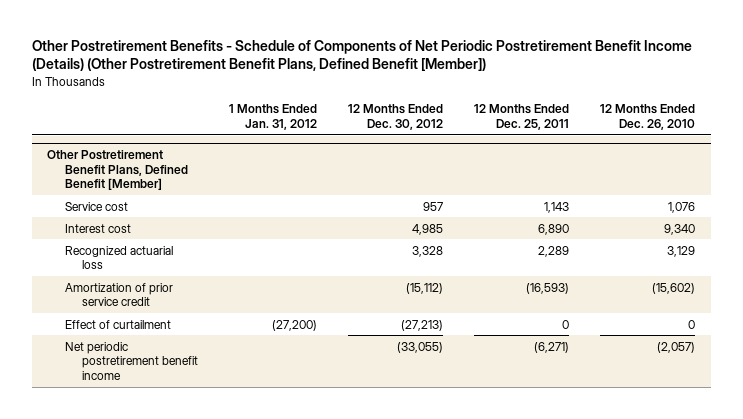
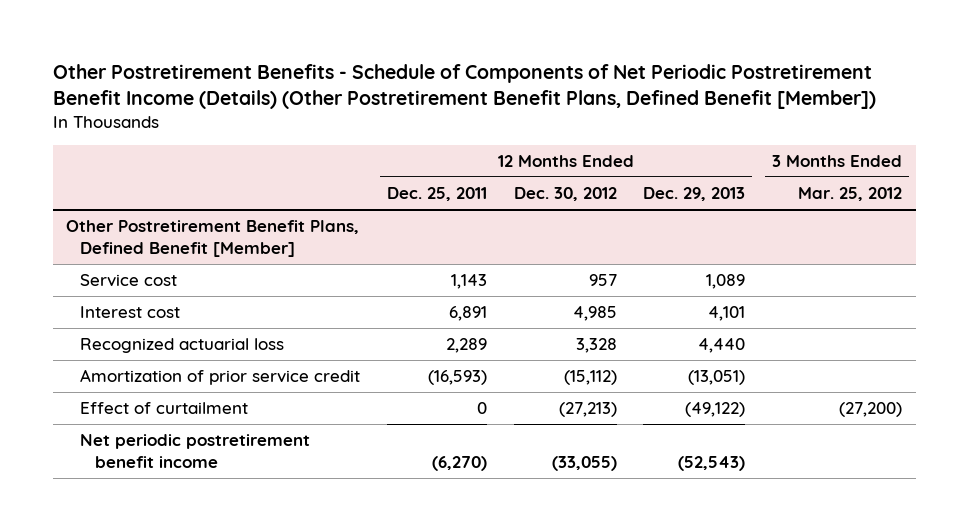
- | 1 Months Ended Jan. 31, 2012 | 12 Months Ended Dec. 30, 2012 | 12 Months Ended Dec. 25, 2011 | 12 Months Ended Dec. 26, 2010
+ | 12 Months Ended Dec. 25, 2011 | 12 Months Ended Dec. 30, 2012 | 12 Months Ended Dec. 29, 2013 | 3 Months Ended Mar. 25, 2012
@ Other Postretirement Benefit Plans, Defined Benefit [Member]
- Interest cost | | 4,985 | 6,890 | 9,340
+ Interest cost | 6,891 | 4,985 | 4,101 |
- Net periodic postretirement benefit income | | (33,055) | (6,271) | (2,057)
+ Net periodic postretirement benefit income | (6,270) | (33,055) | (52,543) |

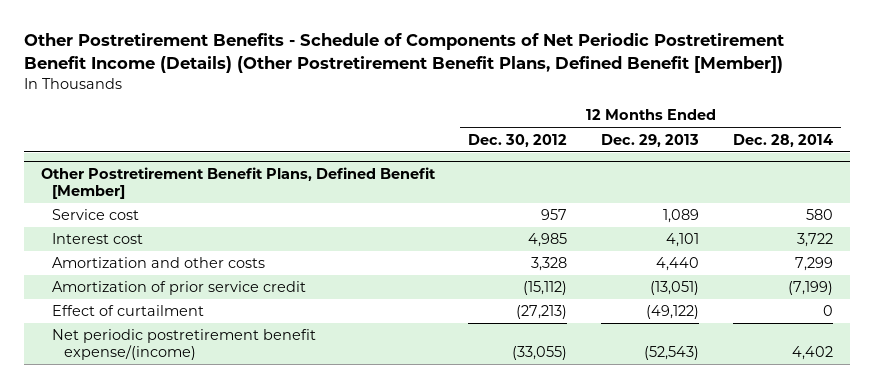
- | 12 Months Ended Dec. 25, 2011 | 12 Months Ended Dec. 30, 2012 | 12 Months Ended Dec. 29, 2013 | 3 Months Ended Mar. 25, 2012
+ | 12 Months Ended Dec. 30, 2012 | 12 Months Ended Dec. 29, 2013 | 12 Months Ended Dec. 28, 2014
@ Other Postretirement Benefit Plans, Defined Benefit [Member]
- Recognized actuarial loss | 2,289 | 3,328 | 4,440 |
+ Amortization and other costs | 3,328 | 4,440 | 7,299
- Net periodic postretirement benefit income | (6,270) | (33,055) | (52,543) |
+ Net periodic postretirement benefit expense/(income) | (33,055) | (52,543) | 4,402

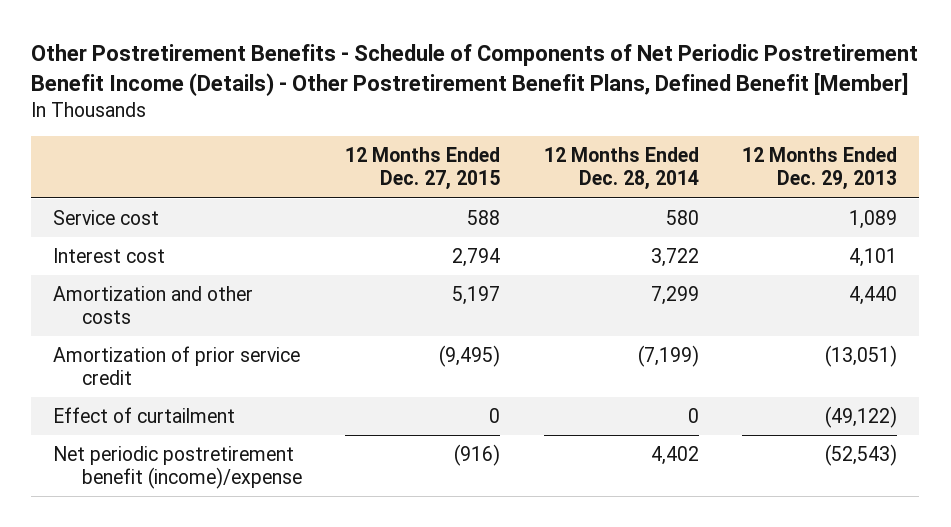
- Other Postretirement Benefits - Schedule of Components of Net Periodic Postretirement Benefit Income (Details) (Other Postretirement Benefit Plans, Defined Benefit [Member])
+ Other Postretirement Benefits - Schedule of Components of Net Periodic Postretirement Benefit Income (Details) - Other Postretirement Benefit Plans, Defined Benefit [Member]
- | 12 Months Ended Dec. 30, 2012 | 12 Months Ended Dec. 29, 2013 | 12 Months Ended Dec. 28, 2014
+ | 12 Months Ended Dec. 27, 2015 | 12 Months Ended Dec. 28, 2014 | 12 Months Ended Dec. 29, 2013
- Other Postretirement Benefit Plans, Defined Benefit [Member]
- Net periodic postretirement benefit expense/(income) | (33,055) | (52,543) | 4,402
+ Net periodic postretirement benefit (income)/expense | (916) | 4,402 | (52,543)

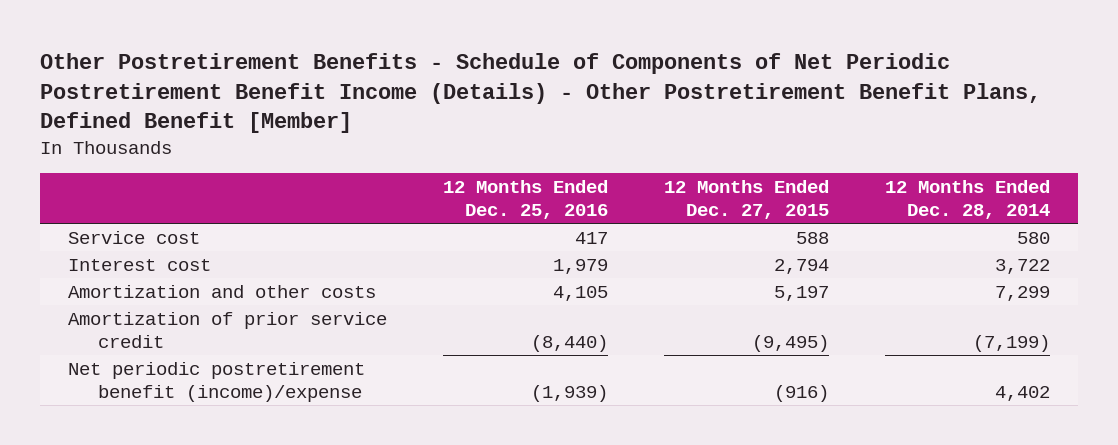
- | 12 Months Ended Dec. 27, 2015 | 12 Months Ended Dec. 28, 2014 | 12 Months Ended Dec. 29, 2013
+ | 12 Months Ended Dec. 25, 2016 | 12 Months Ended Dec. 27, 2015 | 12 Months Ended Dec. 28, 2014
- Effect of curtailment | 0 | 0 | (49,122)

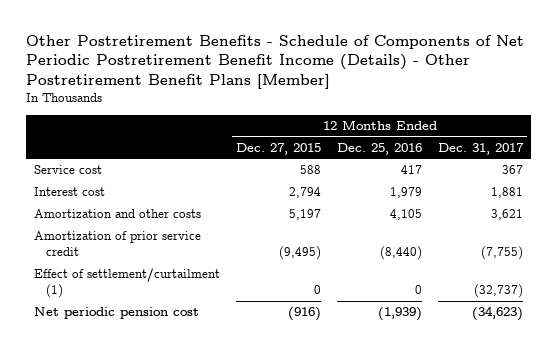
- Other Postretirement Benefits - Schedule of Components of Net Periodic Postretirement Benefit Income (Details) - Other Postretirement Benefit Plans, Defined Benefit [Member]
+ Other Postretirement Benefits - Schedule of Components of Net Periodic Postretirement Benefit Income (Details) - Other Postretirement Benefit Plans [Member]
- | 12 Months Ended Dec. 25, 2016 | 12 Months Ended Dec. 27, 2015 | 12 Months Ended Dec. 28, 2014
+ | 12 Months Ended Dec. 27, 2015 | 12 Months Ended Dec. 25, 2016 | 12 Months Ended Dec. 31, 2017
- Net periodic postretirement benefit (income)/expense | (1,939) | (916) | 4,402
+ Effect of settlement/curtailment (1) | 0 | 0 | (32,737)
+ Net periodic pension cost | (916) | (1,939) | (34,623)

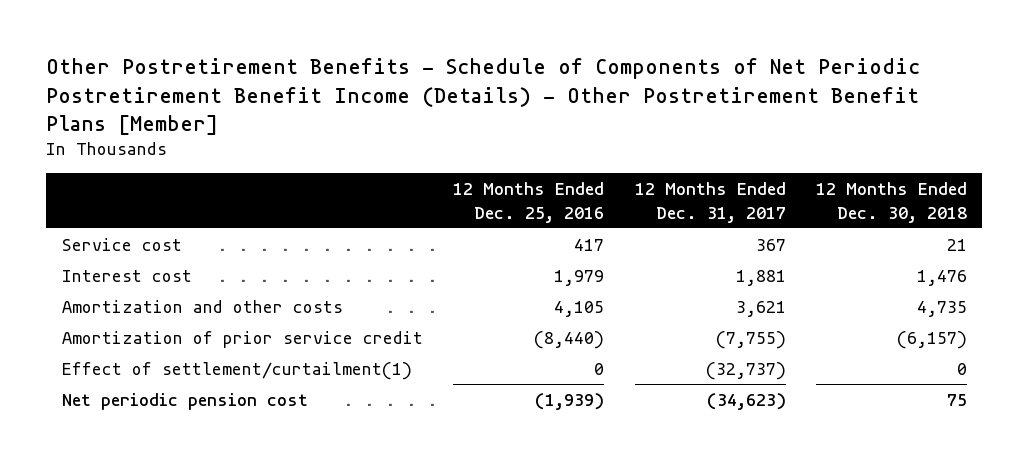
- | 12 Months Ended Dec. 27, 2015 | 12 Months Ended Dec. 25, 2016 | 12 Months Ended Dec. 31, 2017
+ | 12 Months Ended Dec. 25, 2016 | 12 Months Ended Dec. 31, 2017 | 12 Months Ended Dec. 30, 2018
- Effect of settlement/curtailment (1) | 0 | 0 | (32,737)
+ Effect of settlement/curtailment(1) | 0 | (32,737) | 0

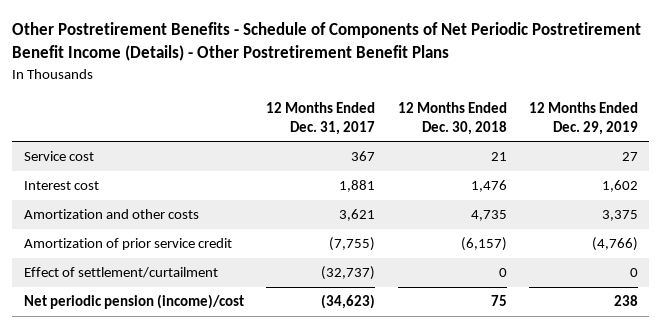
- Other Postretirement Benefits - Schedule of Components of Net Periodic Postretirement Benefit Income (Details) - Other Postretirement Benefit Plans [Member]
+ Other Postretirement Benefits - Schedule of Components of Net Periodic Postretirement Benefit Income (Details) - Other Postretirement Benefit Plans
- | 12 Months Ended Dec. 25, 2016 | 12 Months Ended Dec. 31, 2017 | 12 Months Ended Dec. 30, 2018
+ | 12 Months Ended Dec. 31, 2017 | 12 Months Ended Dec. 30, 2018 | 12 Months Ended Dec. 29, 2019
- Effect of settlement/curtailment(1) | 0 | (32,737) | 0
- Net periodic pension cost | (1,939) | (34,623) | 75
+ Effect of settlement/curtailment | (32,737) | 0 | 0
+ Net periodic pension (income)/cost | (34,623) | 75 | 238

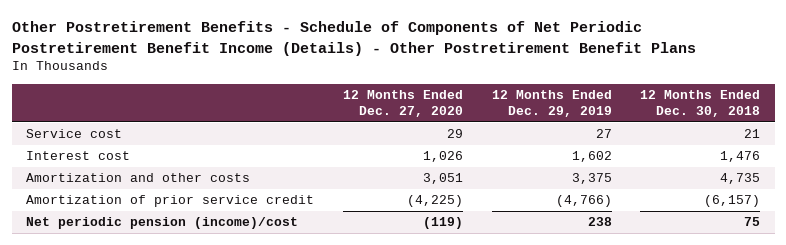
- | 12 Months Ended Dec. 31, 2017 | 12 Months Ended Dec. 30, 2018 | 12 Months Ended Dec. 29, 2019
+ | 12 Months Ended Dec. 27, 2020 | 12 Months Ended Dec. 29, 2019 | 12 Months Ended Dec. 30, 2018
- Effect of settlement/curtailment | (32,737) | 0 | 0

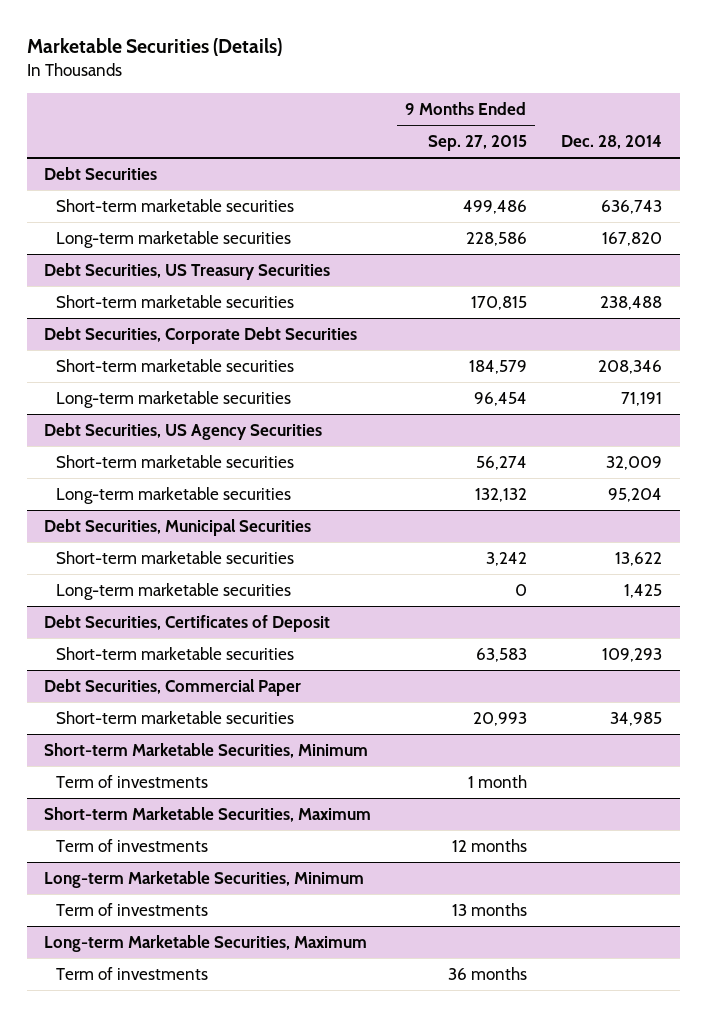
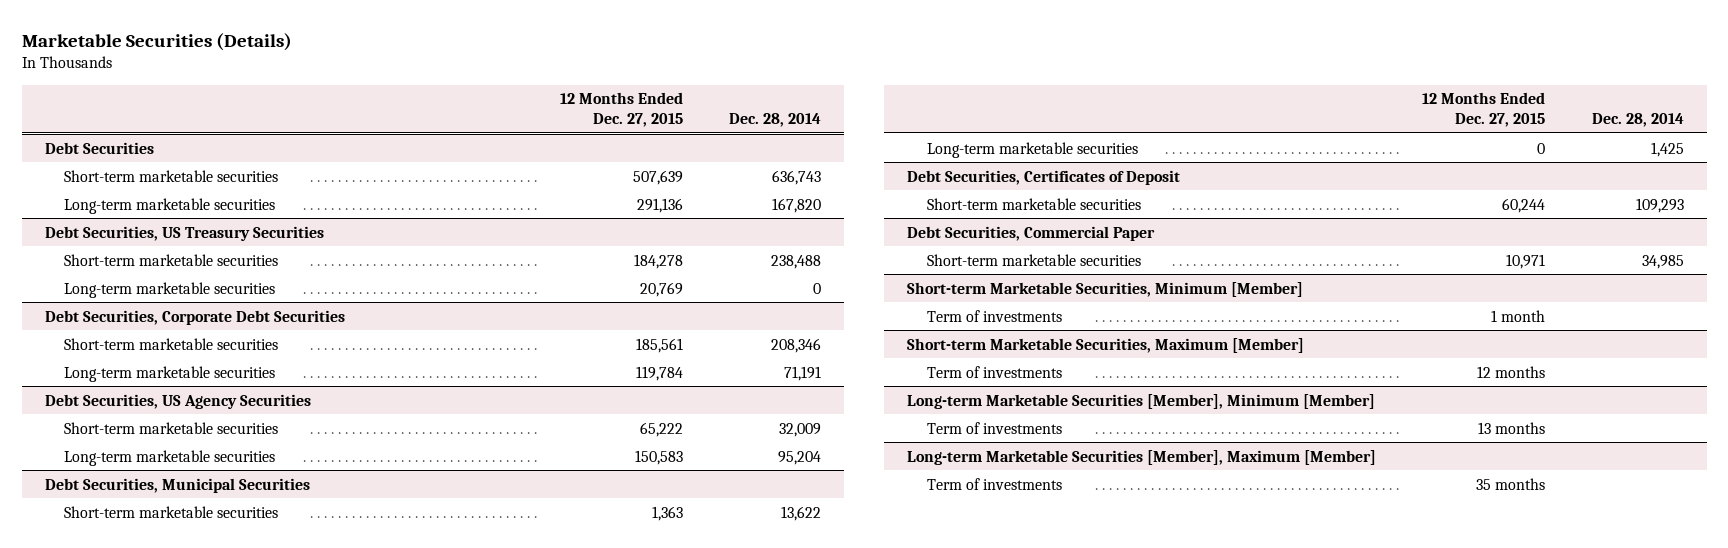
- | 9 Months Ended Sep. 27, 2015 | Dec. 28, 2014
+ | 12 Months Ended Dec. 27, 2015 | Dec. 28, 2014
@ Debt Securities, US Treasury Securities
+ Long-term marketable securities | 20,769 | 0
- Short-term Marketable Securities, Minimum
+ Short-term Marketable Securities, Minimum [Member]
- Short-term Marketable Securities, Maximum
+ Short-term Marketable Securities, Maximum [Member]
- Long-term Marketable Securities, Minimum
+ Long-term Marketable Securities [Member], Minimum [Member]
- Long-term Marketable Securities, Maximum
+ Long-term Marketable Securities [Member], Maximum [Member]

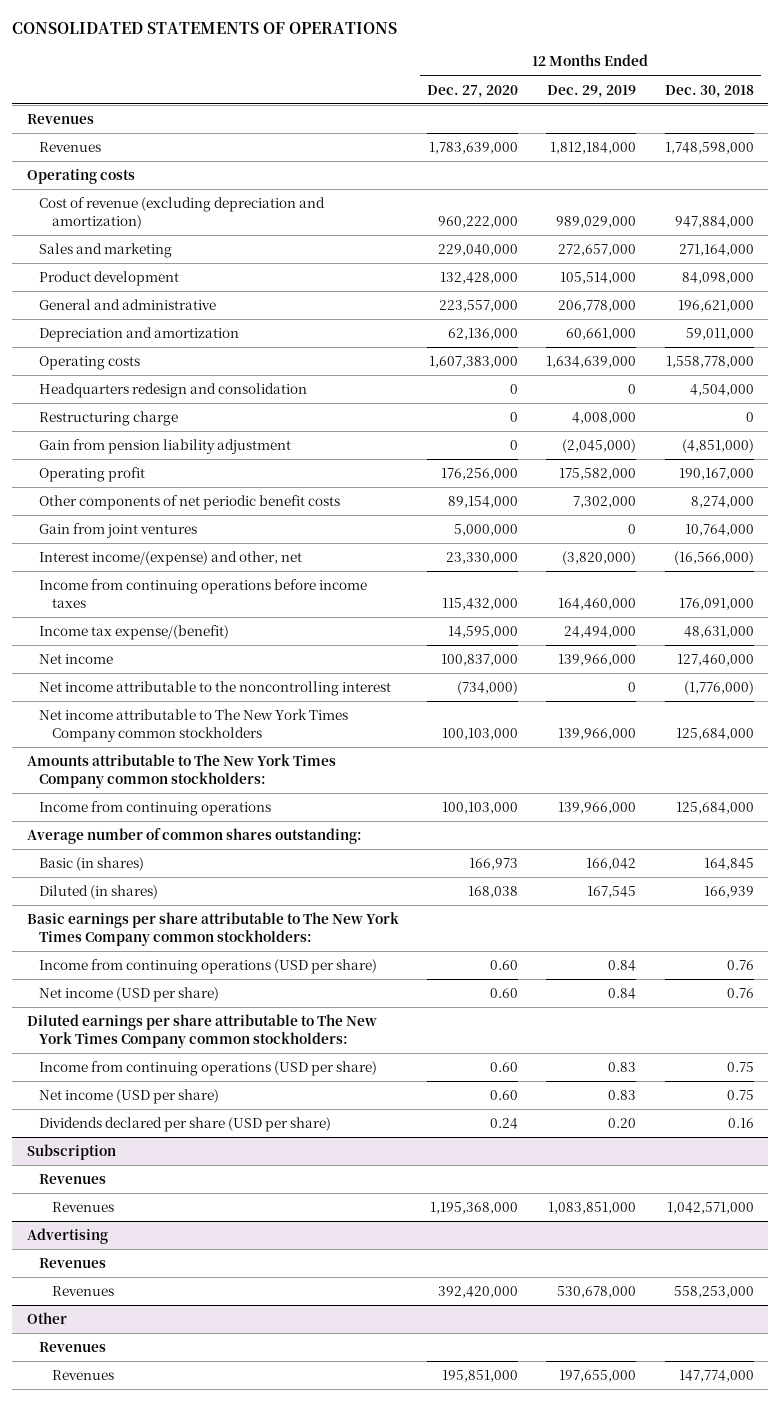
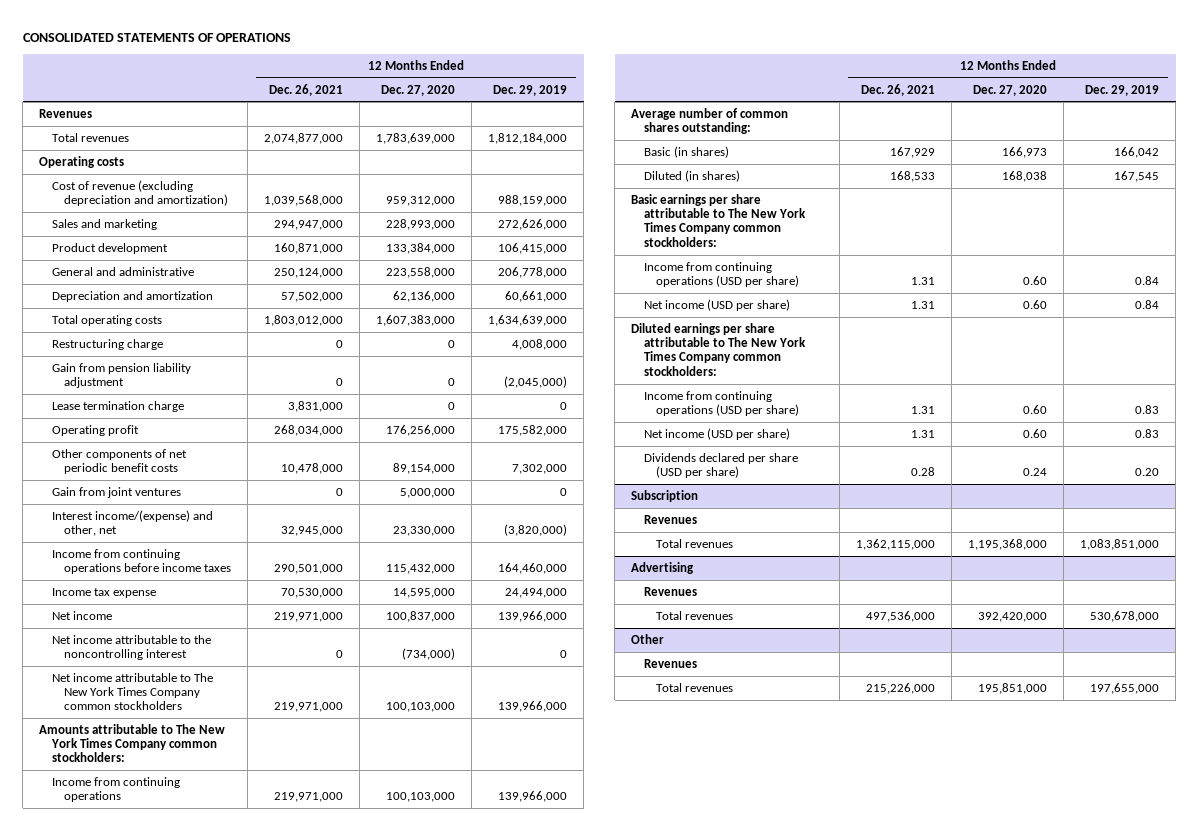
- | 12 Months Ended Dec. 27, 2020 | 12 Months Ended Dec. 29, 2019 | 12 Months Ended Dec. 30, 2018
+ | 12 Months Ended Dec. 26, 2021 | 12 Months Ended Dec. 27, 2020 | 12 Months Ended Dec. 29, 2019
- Revenues | 1,783,639,000 | 1,812,184,000 | 1,748,598,000
+ Total revenues | 2,074,877,000 | 1,783,639,000 | 1,812,184,000
- Cost of revenue (excluding depreciation and amortization) | 960,222,000 | 989,029,000 | 947,884,000
- Sales and marketing | 229,040,000 | 272,657,000 | 271,164,000
- Product development | 132,428,000 | 105,514,000 | 84,098,000
- General and administrative | 223,557,000 | 206,778,000 | 196,621,000
+ Cost of revenue (excluding depreciation and amortization) | 1,039,568,000 | 959,312,000 | 988,159,000
+ Sales and marketing | 294,947,000 | 228,993,000 | 272,626,000
+ Product development | 160,871,000 | 133,384,000 | 106,415,000
+ General and administrative | 250,124,000 | 223,558,000 | 206,778,000
- Operating costs | 1,607,383,000 | 1,634,639,000 | 1,558,778,000
- Headquarters redesign and consolidation | 0 | 0 | 4,504,000
+ Total operating costs | 1,803,012,000 | 1,607,383,000 | 1,634,639,000
+ Lease termination charge | 3,831,000 | 0 | 0
- Income tax expense/(benefit) | 14,595,000 | 24,494,000 | 48,631,000
+ Income tax expense | 70,530,000 | 14,595,000 | 24,494,000
@ Subscription
- Revenues | 1,195,368,000 | 1,083,851,000 | 1,042,571,000
+ Total revenues | 1,362,115,000 | 1,195,368,000 | 1,083,851,000
@ Advertising
- Revenues | 392,420,000 | 530,678,000 | 558,253,000
+ Total revenues | 497,536,000 | 392,420,000 | 530,678,000
@ Other
- Revenues | 195,851,000 | 197,655,000 | 147,774,000
+ Total revenues | 215,226,000 | 195,851,000 | 197,655,000

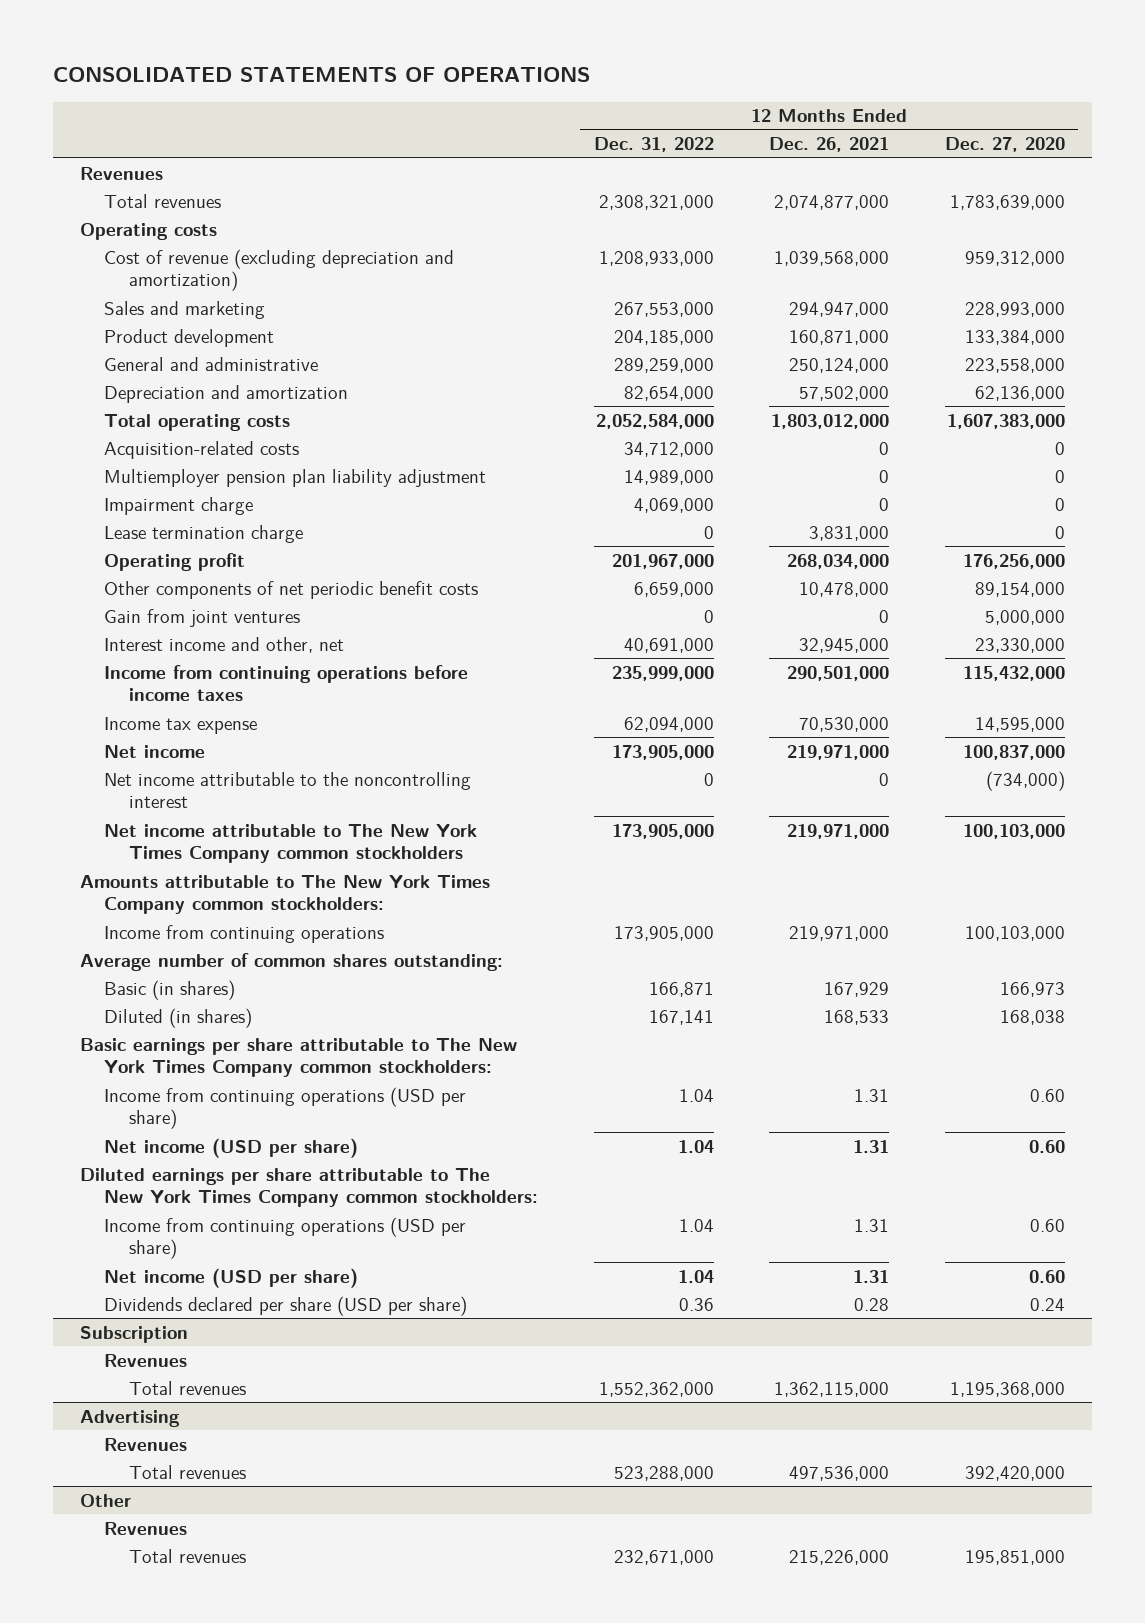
- | 12 Months Ended Dec. 26, 2021 | 12 Months Ended Dec. 27, 2020 | 12 Months Ended Dec. 29, 2019
+ | 12 Months Ended Dec. 31, 2022 | 12 Months Ended Dec. 26, 2021 | 12 Months Ended Dec. 27, 2020
- Restructuring charge | 0 | 0 | 4,008,000
- Gain from pension liability adjustment | 0 | 0 | (2,045,000)
+ Acquisition-related costs | 34,712,000 | 0 | 0
+ Multiemployer pension plan liability adjustment | 14,989,000 | 0 | 0
+ Impairment charge | 4,069,000 | 0 | 0
- Interest income/(expense) and other, net | 32,945,000 | 23,330,000 | (3,820,000)
+ Interest income and other, net | 40,691,000 | 32,945,000 | 23,330,000

